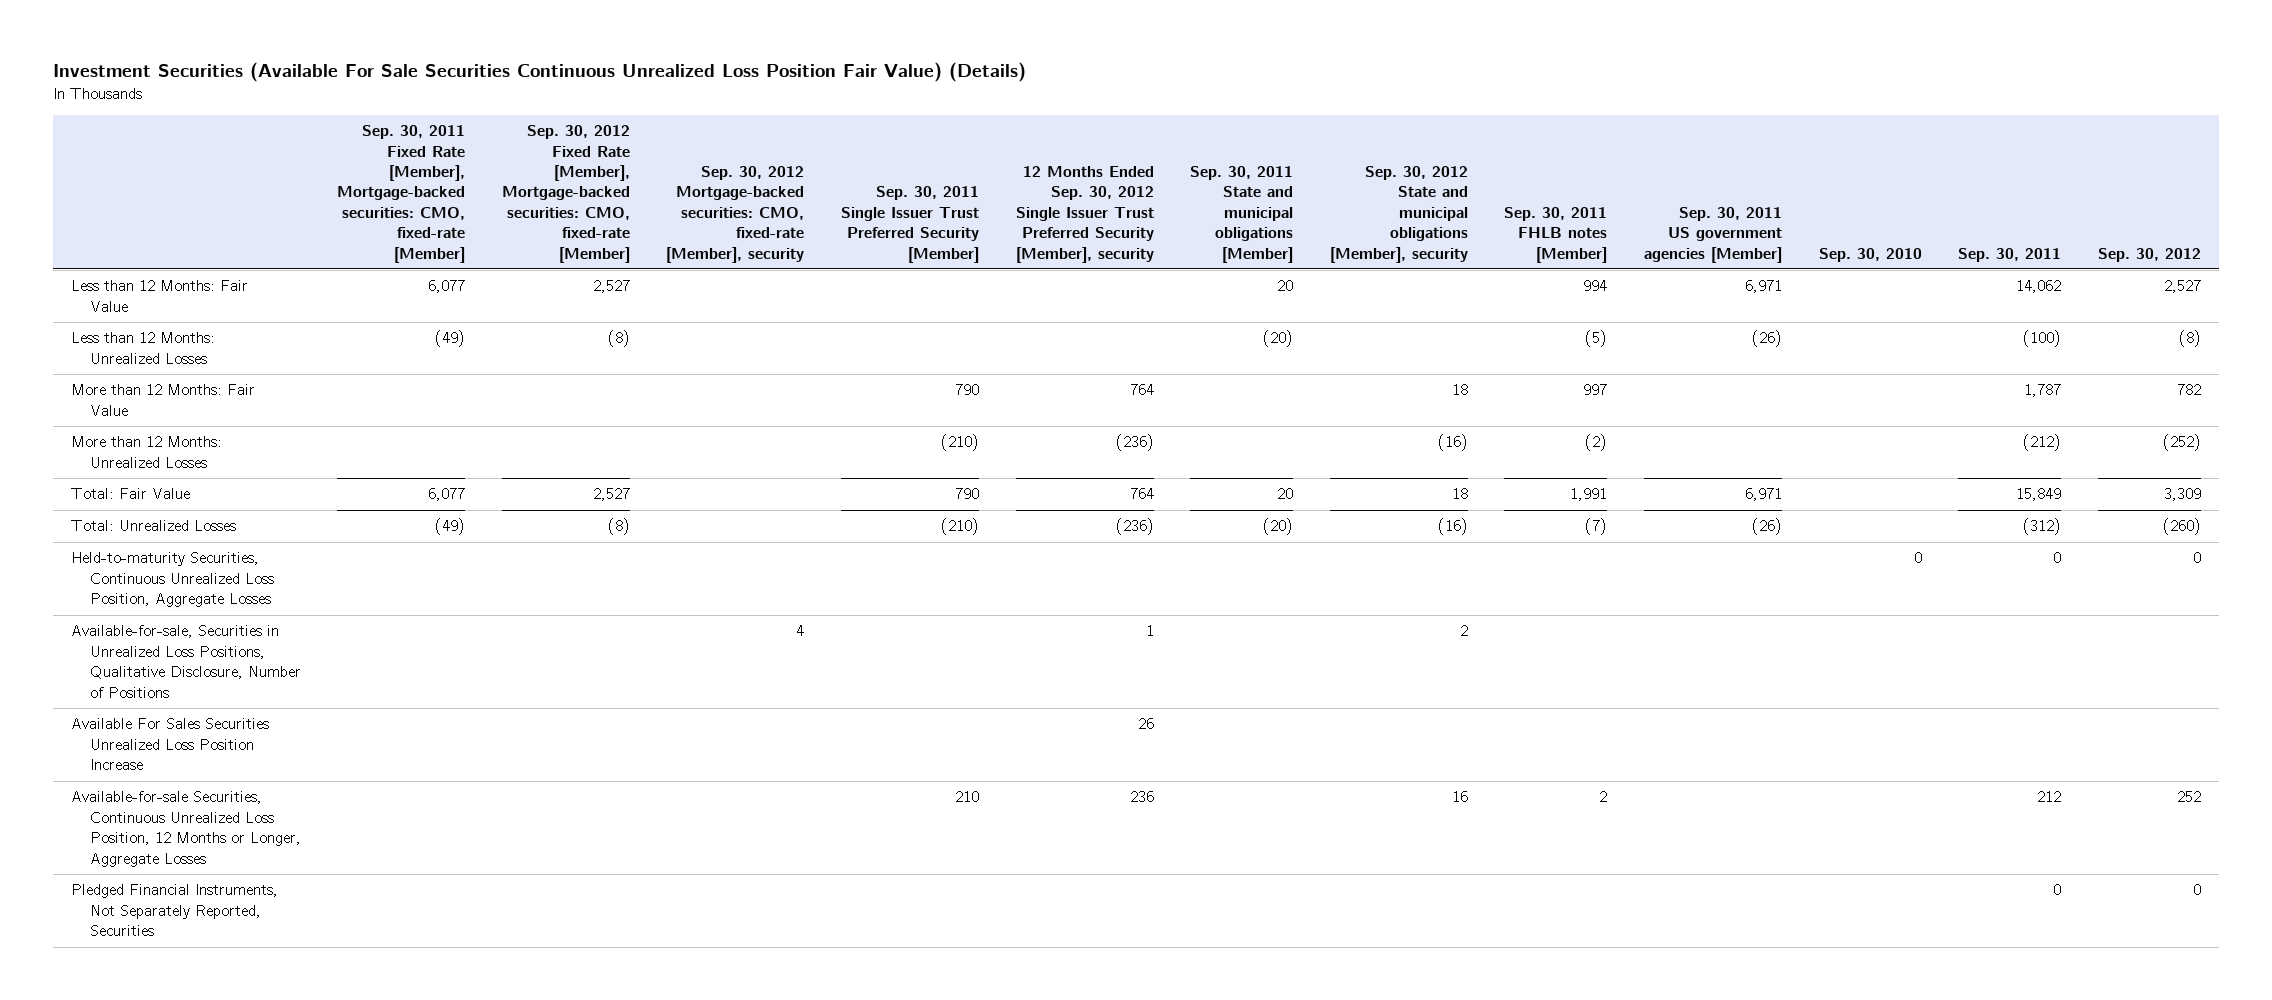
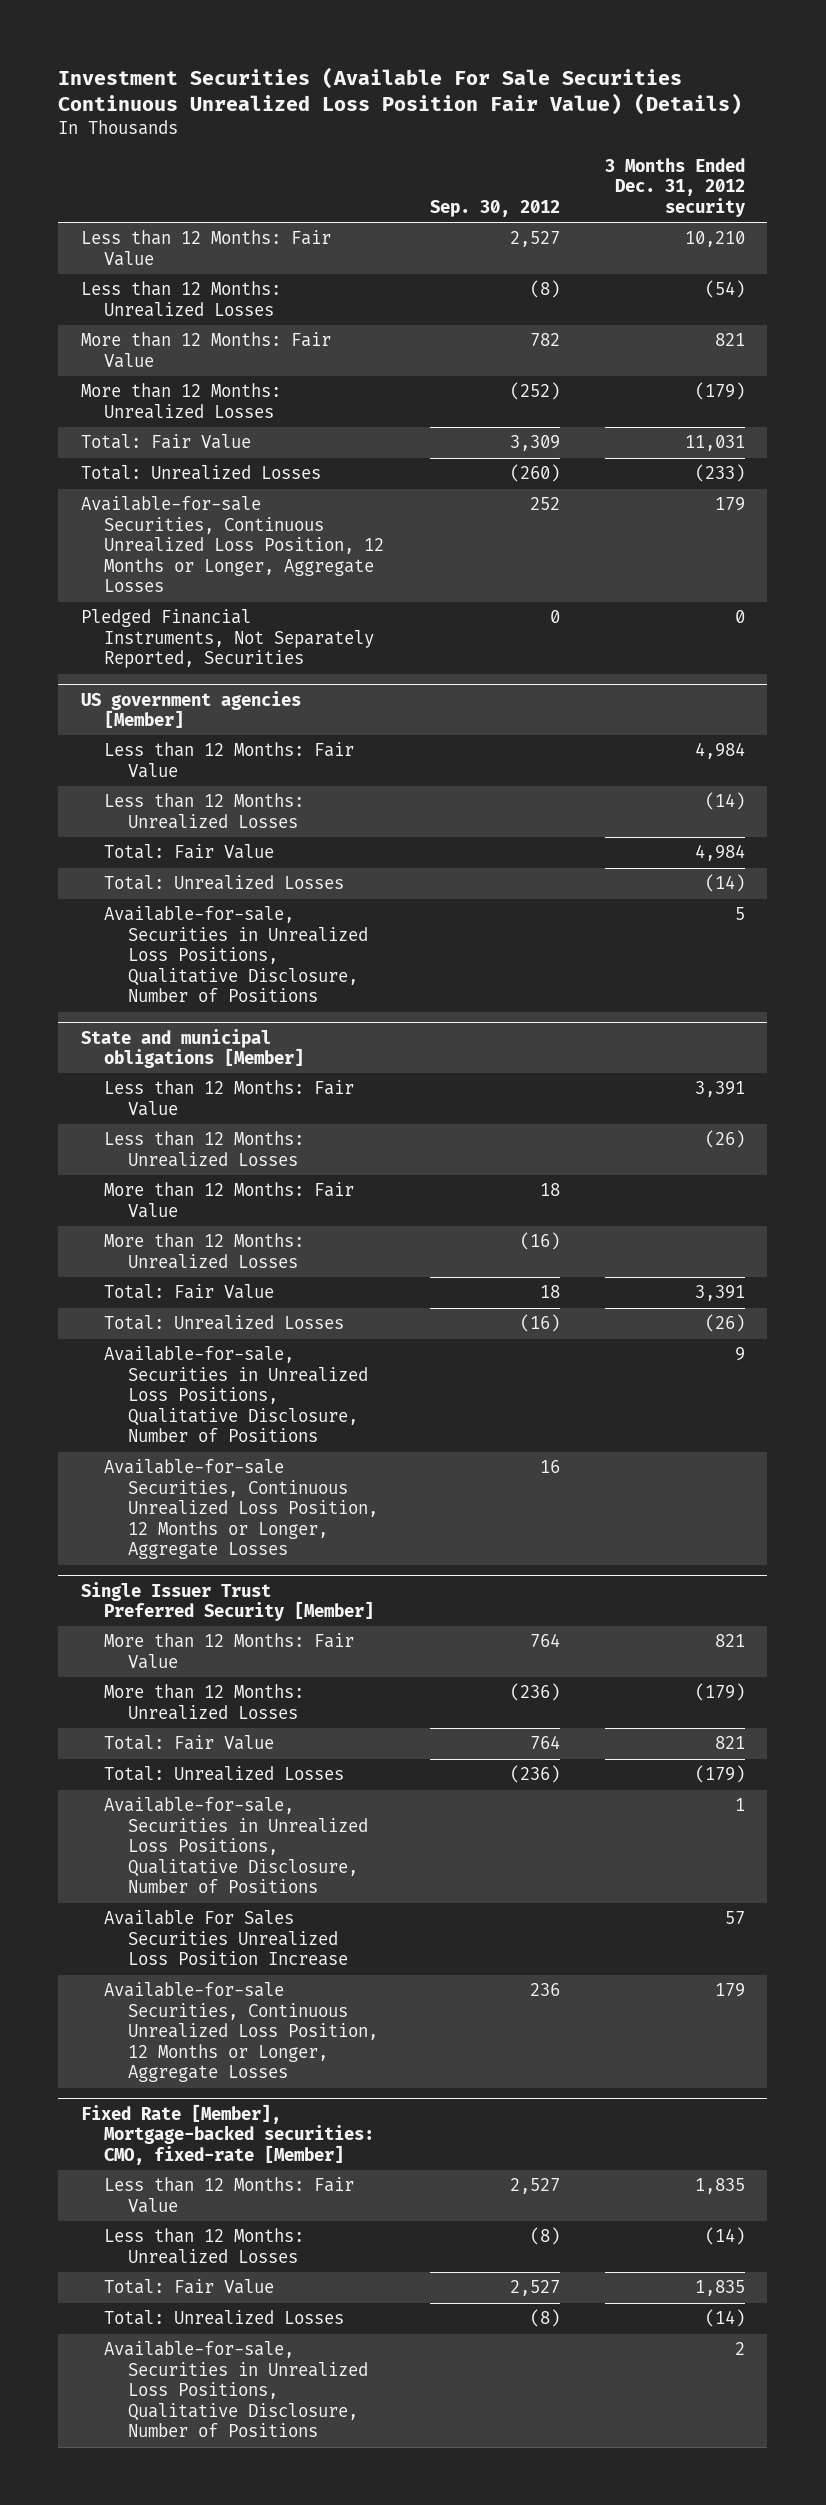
- | Sep. 30, 2011 Fixed Rate [Member], Mortgage-backed securities: CMO, fixed-rate [Member] | Sep. 30, 2012 Fixed Rate [Member], Mortgage-backed securities: CMO, fixed-rate [Member] | Sep. 30, 2012 Mortgage-backed securities: CMO, fixed-rate [Member], security | Sep. 30, 2011 Single Issuer Trust Preferred Security [Member] | 12 Months Ended Sep. 30, 2012 Single Issuer Trust Preferred Security [Member], security | Sep. 30, 2011 State and municipal obligations [Member] | Sep. 30, 2012 State and municipal obligations [Member], security | Sep. 30, 2011 FHLB notes [Member] | Sep. 30, 2011 US government agencies [Member] | Sep. 30, 2010 | Sep. 30, 2011 | Sep. 30, 2012
+ | Sep. 30, 2012 | 3 Months Ended Dec. 31, 2012 security
- Held-to-maturity Securities, Continuous Unrealized Loss Position, Aggregate Losses | | | | | | | | | | 0 | 0 | 0
- Available-for-sale, Securities in Unrealized Loss Positions, Qualitative Disclosure, Number of Positions | | | 4 | | 1 | | 2 | | | | |
- Available For Sales Securities Unrealized Loss Position Increase | | | | | 26 | | | | | | |
+ US government agencies [Member]
+ Less than 12 Months: Fair Value | | 4,984
+ Less than 12 Months: Unrealized Losses | | (14)
+ Total: Fair Value | | 4,984
+ Total: Unrealized Losses | | (14)
+ Available-for-sale, Securities in Unrealized Loss Positions, Qualitative Disclosure, Number of Positions | | 5
+ State and municipal obligations [Member]
+ Less than 12 Months: Fair Value | | 3,391
+ Less than 12 Months: Unrealized Losses | | (26)
+ More than 12 Months: Fair Value | 18 |
+ More than 12 Months: Unrealized Losses | (16) |
+ Total: Fair Value | 18 | 3,391
+ Total: Unrealized Losses | (16) | (26)
+ Available-for-sale, Securities in Unrealized Loss Positions, Qualitative Disclosure, Number of Positions | | 9
+ Available-for-sale Securities, Continuous Unrealized Loss Position, 12 Months or Longer, Aggregate Losses | 16 |
+ Single Issuer Trust Preferred Security [Member]
+ More than 12 Months: Fair Value | 764 | 821
+ More than 12 Months: Unrealized Losses | (236) | (179)
+ Total: Fair Value | 764 | 821
+ Total: Unrealized Losses | (236) | (179)
+ Available-for-sale, Securities in Unrealized Loss Positions, Qualitative Disclosure, Number of Positions | | 1
+ Available For Sales Securities Unrealized Loss Position Increase | | 57
+ Available-for-sale Securities, Continuous Unrealized Loss Position, 12 Months or Longer, Aggregate Losses | 236 | 179
+ Fixed Rate [Member], Mortgage-backed securities: CMO, fixed-rate [Member]
+ Less than 12 Months: Fair Value | 2,527 | 1,835
+ Less than 12 Months: Unrealized Losses | (8) | (14)
+ Total: Fair Value | 2,527 | 1,835
+ Total: Unrealized Losses | (8) | (14)
+ Available-for-sale, Securities in Unrealized Loss Positions, Qualitative Disclosure, Number of Positions | | 2

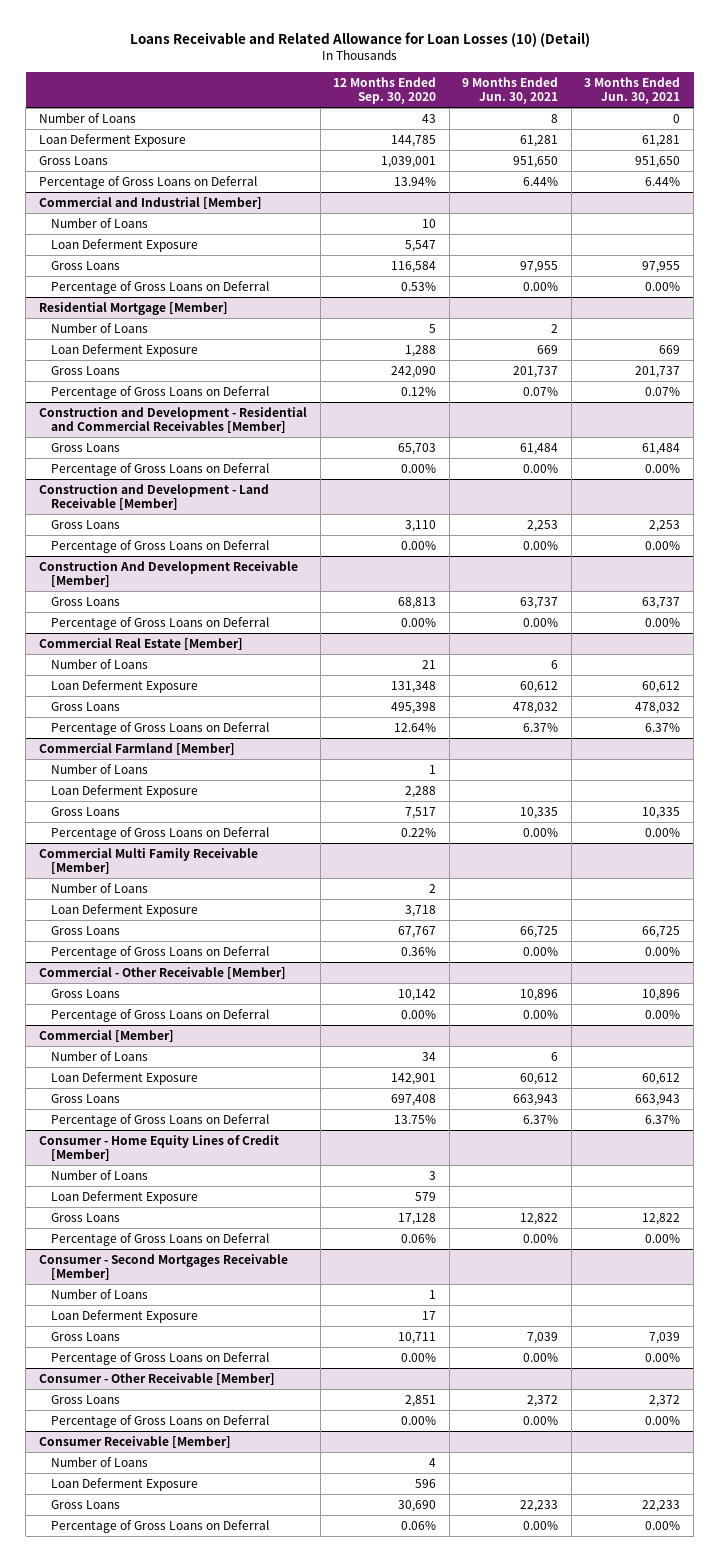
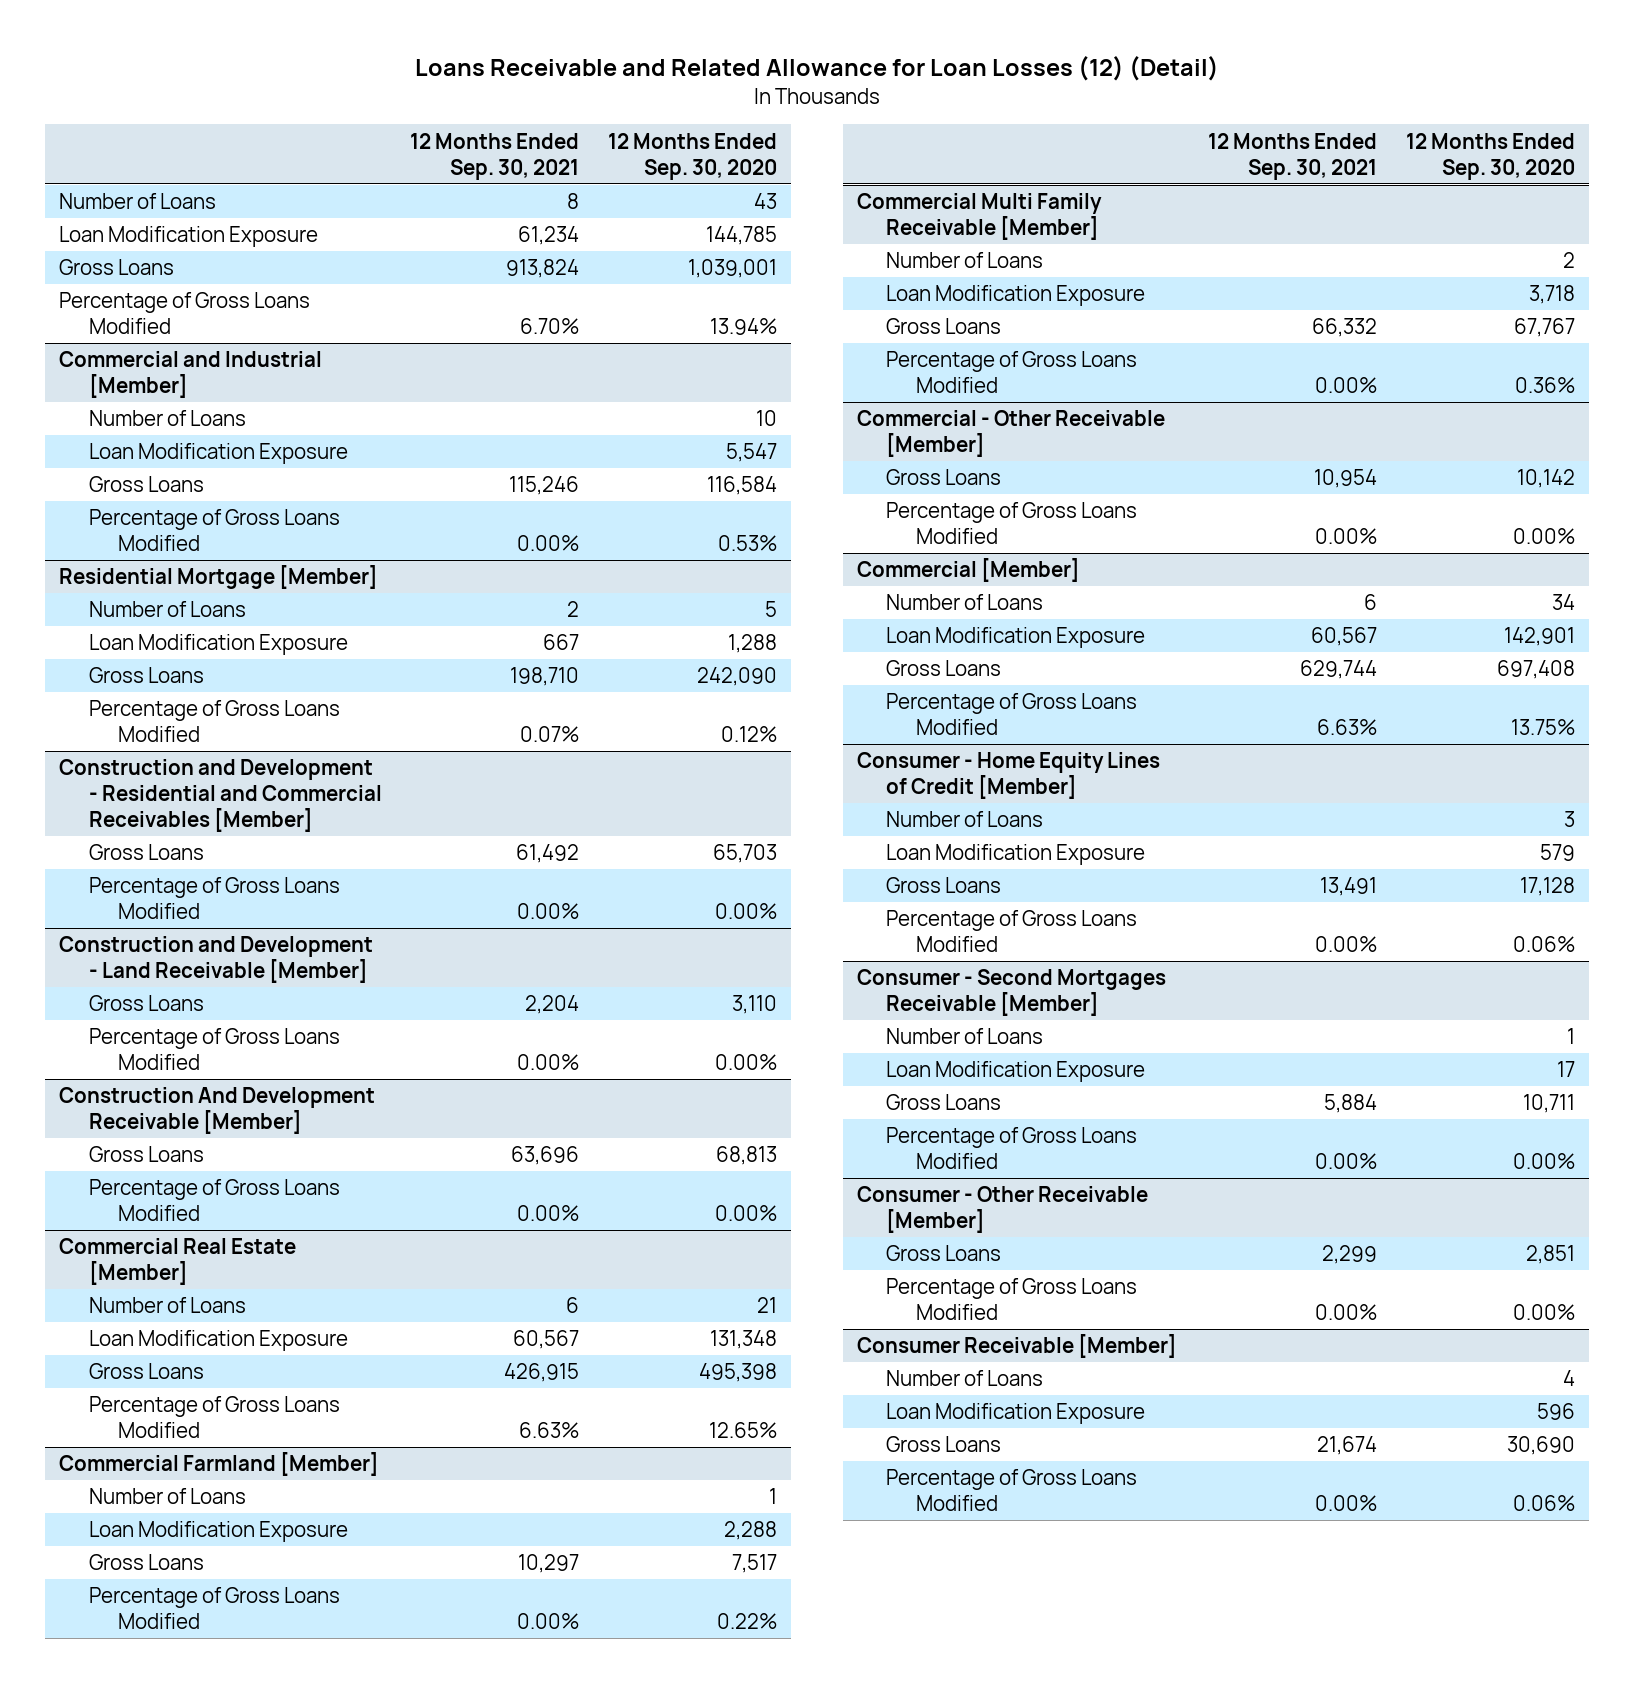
- Loans Receivable and Related Allowance for Loan Losses (10) (Detail)
+ Loans Receivable and Related Allowance for Loan Losses (12) (Detail)
- | 12 Months Ended Sep. 30, 2020 | 9 Months Ended Jun. 30, 2021 | 3 Months Ended Jun. 30, 2021
+ | 12 Months Ended Sep. 30, 2021 | 12 Months Ended Sep. 30, 2020
- Loan Deferment Exposure | 144,785 | 61,281 | 61,281
+ Loan Modification Exposure | 61,234 | 144,785
- Percentage of Gross Loans on Deferral | 13.94% | 6.44% | 6.44%
+ Percentage of Gross Loans Modified | 6.70% | 13.94%
@ Commercial and Industrial [Member]
- Loan Deferment Exposure | 5,547 | |
+ Loan Modification Exposure | | 5,547
- Percentage of Gross Loans on Deferral | 0.53% | 0.00% | 0.00%
+ Percentage of Gross Loans Modified | 0.00% | 0.53%
@ Residential Mortgage [Member]
- Loan Deferment Exposure | 1,288 | 669 | 669
+ Loan Modification Exposure | 667 | 1,288
- Percentage of Gross Loans on Deferral | 0.12% | 0.07% | 0.07%
+ Percentage of Gross Loans Modified | 0.07% | 0.12%
@ Construction and Development - Residential and Commercial Receivables [Member]
- Percentage of Gross Loans on Deferral | 0.00% | 0.00% | 0.00%
+ Percentage of Gross Loans Modified | 0.00% | 0.00%
@ Construction and Development - Land Receivable [Member]
- Percentage of Gross Loans on Deferral | 0.00% | 0.00% | 0.00%
+ Percentage of Gross Loans Modified | 0.00% | 0.00%
@ Construction And Development Receivable [Member]
- Percentage of Gross Loans on Deferral | 0.00% | 0.00% | 0.00%
+ Percentage of Gross Loans Modified | 0.00% | 0.00%
@ Commercial Real Estate [Member]
- Loan Deferment Exposure | 131,348 | 60,612 | 60,612
+ Loan Modification Exposure | 60,567 | 131,348
- Percentage of Gross Loans on Deferral | 12.64% | 6.37% | 6.37%
+ Percentage of Gross Loans Modified | 6.63% | 12.65%
@ Commercial Farmland [Member]
- Loan Deferment Exposure | 2,288 | |
+ Loan Modification Exposure | | 2,288
- Percentage of Gross Loans on Deferral | 0.22% | 0.00% | 0.00%
+ Percentage of Gross Loans Modified | 0.00% | 0.22%
@ Commercial Multi Family Receivable [Member]
- Loan Deferment Exposure | 3,718 | |
+ Loan Modification Exposure | | 3,718
- Percentage of Gross Loans on Deferral | 0.36% | 0.00% | 0.00%
+ Percentage of Gross Loans Modified | 0.00% | 0.36%
@ Commercial - Other Receivable [Member]
- Percentage of Gross Loans on Deferral | 0.00% | 0.00% | 0.00%
+ Percentage of Gross Loans Modified | 0.00% | 0.00%
@ Commercial [Member]
- Loan Deferment Exposure | 142,901 | 60,612 | 60,612
+ Loan Modification Exposure | 60,567 | 142,901
- Percentage of Gross Loans on Deferral | 13.75% | 6.37% | 6.37%
+ Percentage of Gross Loans Modified | 6.63% | 13.75%
@ Consumer - Home Equity Lines of Credit [Member]
- Loan Deferment Exposure | 579 | |
+ Loan Modification Exposure | | 579
- Percentage of Gross Loans on Deferral | 0.06% | 0.00% | 0.00%
+ Percentage of Gross Loans Modified | 0.00% | 0.06%
@ Consumer - Second Mortgages Receivable [Member]
- Loan Deferment Exposure | 17 | |
+ Loan Modification Exposure | | 17
- Percentage of Gross Loans on Deferral | 0.00% | 0.00% | 0.00%
+ Percentage of Gross Loans Modified | 0.00% | 0.00%
@ Consumer - Other Receivable [Member]
- Percentage of Gross Loans on Deferral | 0.00% | 0.00% | 0.00%
+ Percentage of Gross Loans Modified | 0.00% | 0.00%
@ Consumer Receivable [Member]
- Loan Deferment Exposure | 596 | |
+ Loan Modification Exposure | | 596
- Percentage of Gross Loans on Deferral | 0.06% | 0.00% | 0.00%
+ Percentage of Gross Loans Modified | 0.00% | 0.06%

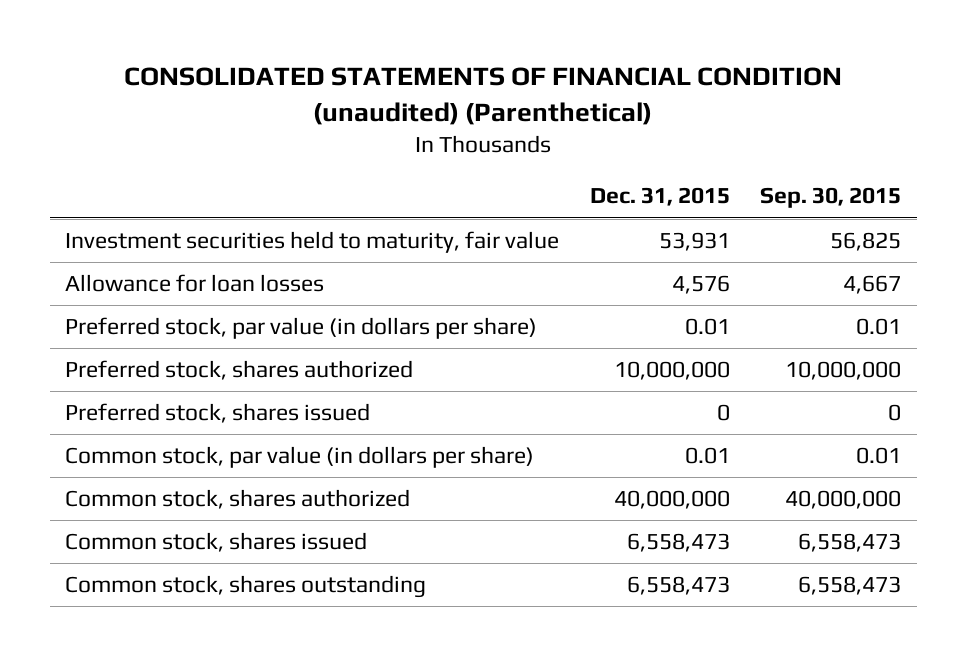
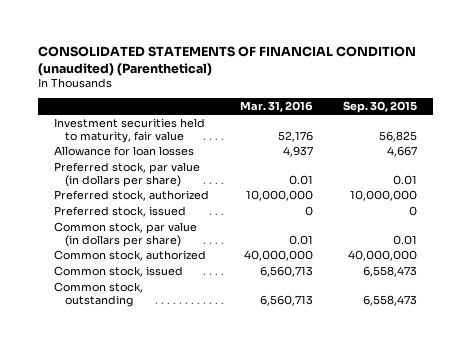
- | Dec. 31, 2015 | Sep. 30, 2015
+ | Mar. 31, 2016 | Sep. 30, 2015
- Preferred stock, shares authorized | 10,000,000 | 10,000,000
- Preferred stock, shares issued | 0 | 0
+ Preferred stock, authorized | 10,000,000 | 10,000,000
+ Preferred stock, issued | 0 | 0
- Common stock, shares authorized | 40,000,000 | 40,000,000
- Common stock, shares issued | 6,558,473 | 6,558,473
- Common stock, shares outstanding | 6,558,473 | 6,558,473
+ Common stock, authorized | 40,000,000 | 40,000,000
+ Common stock, issued | 6,560,713 | 6,558,473
+ Common stock, outstanding | 6,560,713 | 6,558,473

